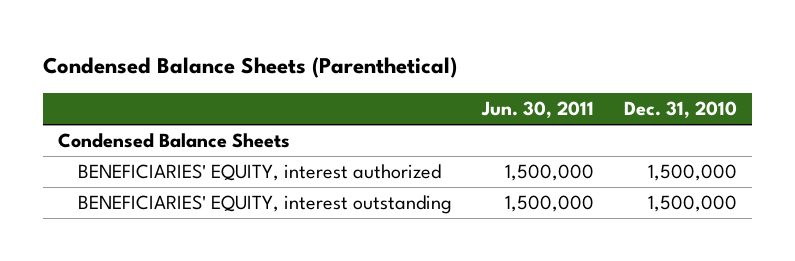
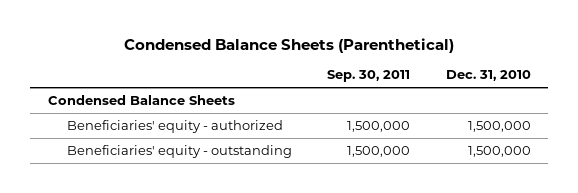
- | Jun. 30, 2011 | Dec. 31, 2010
+ | Sep. 30, 2011 | Dec. 31, 2010
- BENEFICIARIES' EQUITY, interest authorized | 1,500,000 | 1,500,000
- BENEFICIARIES' EQUITY, interest outstanding | 1,500,000 | 1,500,000
+ Beneficiaries' equity - authorized | 1,500,000 | 1,500,000
+ Beneficiaries' equity - outstanding | 1,500,000 | 1,500,000

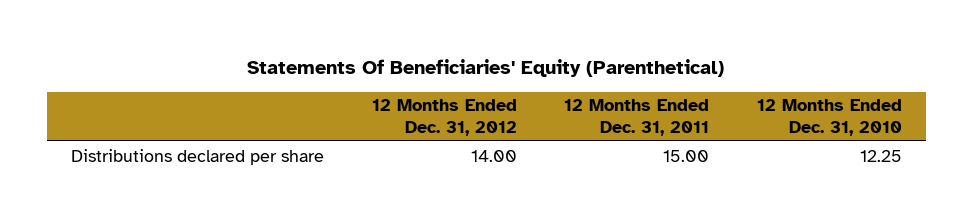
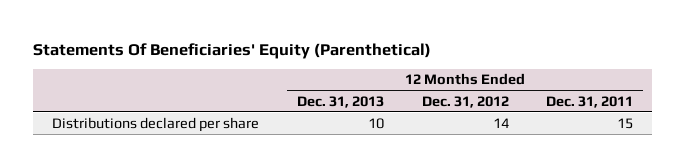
- | 12 Months Ended Dec. 31, 2012 | 12 Months Ended Dec. 31, 2011 | 12 Months Ended Dec. 31, 2010
+ | 12 Months Ended Dec. 31, 2013 | 12 Months Ended Dec. 31, 2012 | 12 Months Ended Dec. 31, 2011
- Distributions declared per share | 14.00 | 15.00 | 12.25
+ Distributions declared per share | 10 | 14 | 15

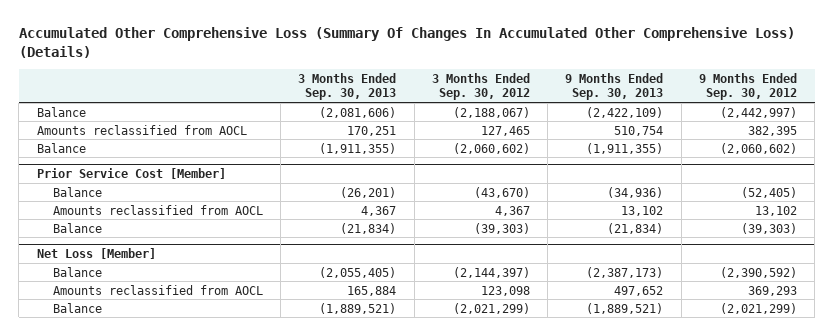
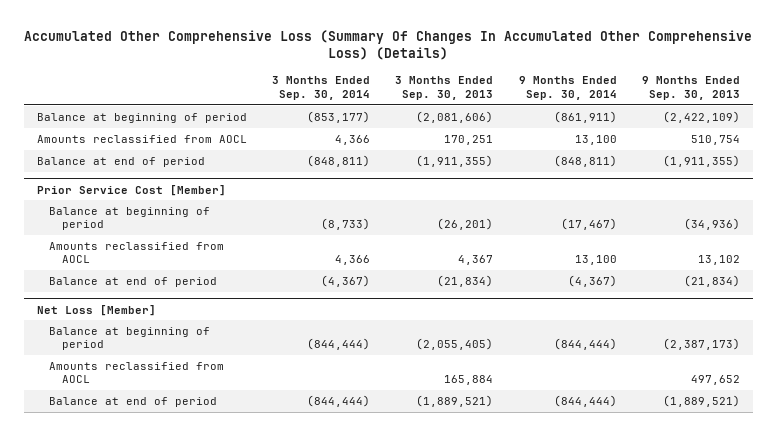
- | 3 Months Ended Sep. 30, 2013 | 3 Months Ended Sep. 30, 2012 | 9 Months Ended Sep. 30, 2013 | 9 Months Ended Sep. 30, 2012
+ | 3 Months Ended Sep. 30, 2014 | 3 Months Ended Sep. 30, 2013 | 9 Months Ended Sep. 30, 2014 | 9 Months Ended Sep. 30, 2013
- Balance | (2,081,606) | (2,188,067) | (2,422,109) | (2,442,997)
+ Balance at beginning of period | (853,177) | (2,081,606) | (861,911) | (2,422,109)
- Balance | (1,911,355) | (2,060,602) | (1,911,355) | (2,060,602)
+ Balance at end of period | (848,811) | (1,911,355) | (848,811) | (1,911,355)
@ Prior Service Cost [Member]
- Balance | (26,201) | (43,670) | (34,936) | (52,405)
+ Balance at beginning of period | (8,733) | (26,201) | (17,467) | (34,936)
- Balance | (21,834) | (39,303) | (21,834) | (39,303)
+ Balance at end of period | (4,367) | (21,834) | (4,367) | (21,834)
@ Net Loss [Member]
- Balance | (2,055,405) | (2,144,397) | (2,387,173) | (2,390,592)
+ Balance at beginning of period | (844,444) | (2,055,405) | (844,444) | (2,387,173)
- Balance | (1,889,521) | (2,021,299) | (1,889,521) | (2,021,299)
+ Balance at end of period | (844,444) | (1,889,521) | (844,444) | (1,889,521)

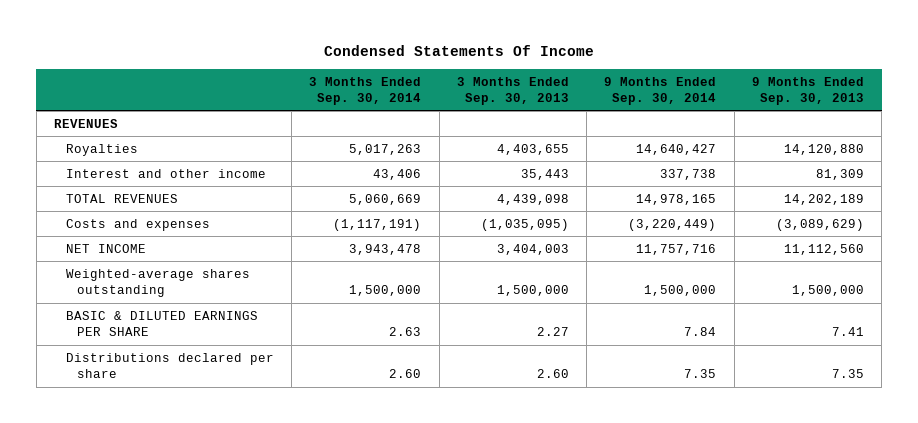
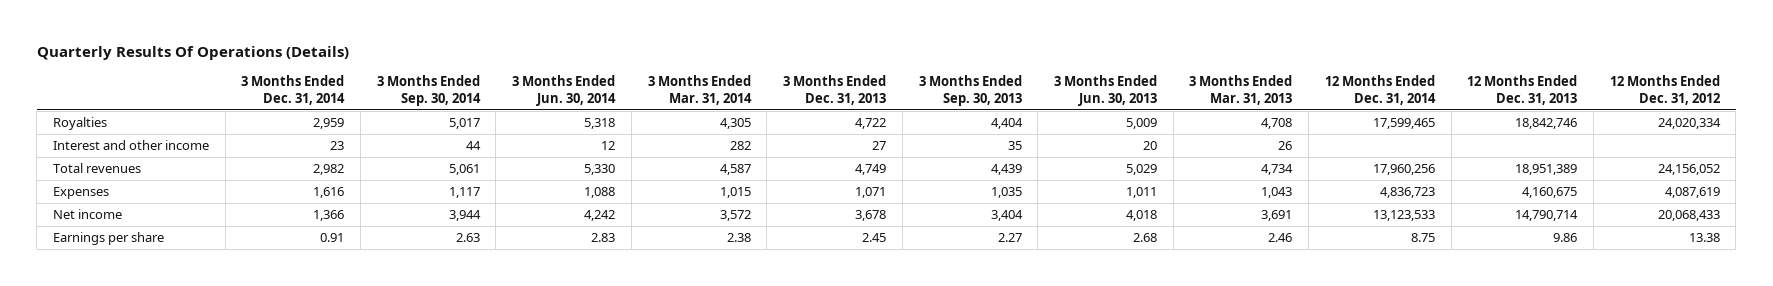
- Condensed Statements Of Income
+ Quarterly Results Of Operations (Details)
- | 3 Months Ended Sep. 30, 2014 | 3 Months Ended Sep. 30, 2013 | 9 Months Ended Sep. 30, 2014 | 9 Months Ended Sep. 30, 2013
+ | 3 Months Ended Dec. 31, 2014 | 3 Months Ended Sep. 30, 2014 | 3 Months Ended Jun. 30, 2014 | 3 Months Ended Mar. 31, 2014 | 3 Months Ended Dec. 31, 2013 | 3 Months Ended Sep. 30, 2013 | 3 Months Ended Jun. 30, 2013 | 3 Months Ended Mar. 31, 2013 | 12 Months Ended Dec. 31, 2014 | 12 Months Ended Dec. 31, 2013 | 12 Months Ended Dec. 31, 2012
- REVENUES
- Royalties | 5,017,263 | 4,403,655 | 14,640,427 | 14,120,880
- Interest and other income | 43,406 | 35,443 | 337,738 | 81,309
- TOTAL REVENUES | 5,060,669 | 4,439,098 | 14,978,165 | 14,202,189
- Costs and expenses | (1,117,191) | (1,035,095) | (3,220,449) | (3,089,629)
- NET INCOME | 3,943,478 | 3,404,003 | 11,757,716 | 11,112,560
- Weighted-average shares outstanding | 1,500,000 | 1,500,000 | 1,500,000 | 1,500,000
- BASIC & DILUTED EARNINGS PER SHARE | 2.63 | 2.27 | 7.84 | 7.41
- Distributions declared per share | 2.60 | 2.60 | 7.35 | 7.35
+ Royalties | 2,959 | 5,017 | 5,318 | 4,305 | 4,722 | 4,404 | 5,009 | 4,708 | 17,599,465 | 18,842,746 | 24,020,334
+ Interest and other income | 23 | 44 | 12 | 282 | 27 | 35 | 20 | 26 | | |
+ Total revenues | 2,982 | 5,061 | 5,330 | 4,587 | 4,749 | 4,439 | 5,029 | 4,734 | 17,960,256 | 18,951,389 | 24,156,052
+ Expenses | 1,616 | 1,117 | 1,088 | 1,015 | 1,071 | 1,035 | 1,011 | 1,043 | 4,836,723 | 4,160,675 | 4,087,619
+ Net income | 1,366 | 3,944 | 4,242 | 3,572 | 3,678 | 3,404 | 4,018 | 3,691 | 13,123,533 | 14,790,714 | 20,068,433
+ Earnings per share | 0.91 | 2.63 | 2.83 | 2.38 | 2.45 | 2.27 | 2.68 | 2.46 | 8.75 | 9.86 | 13.38

